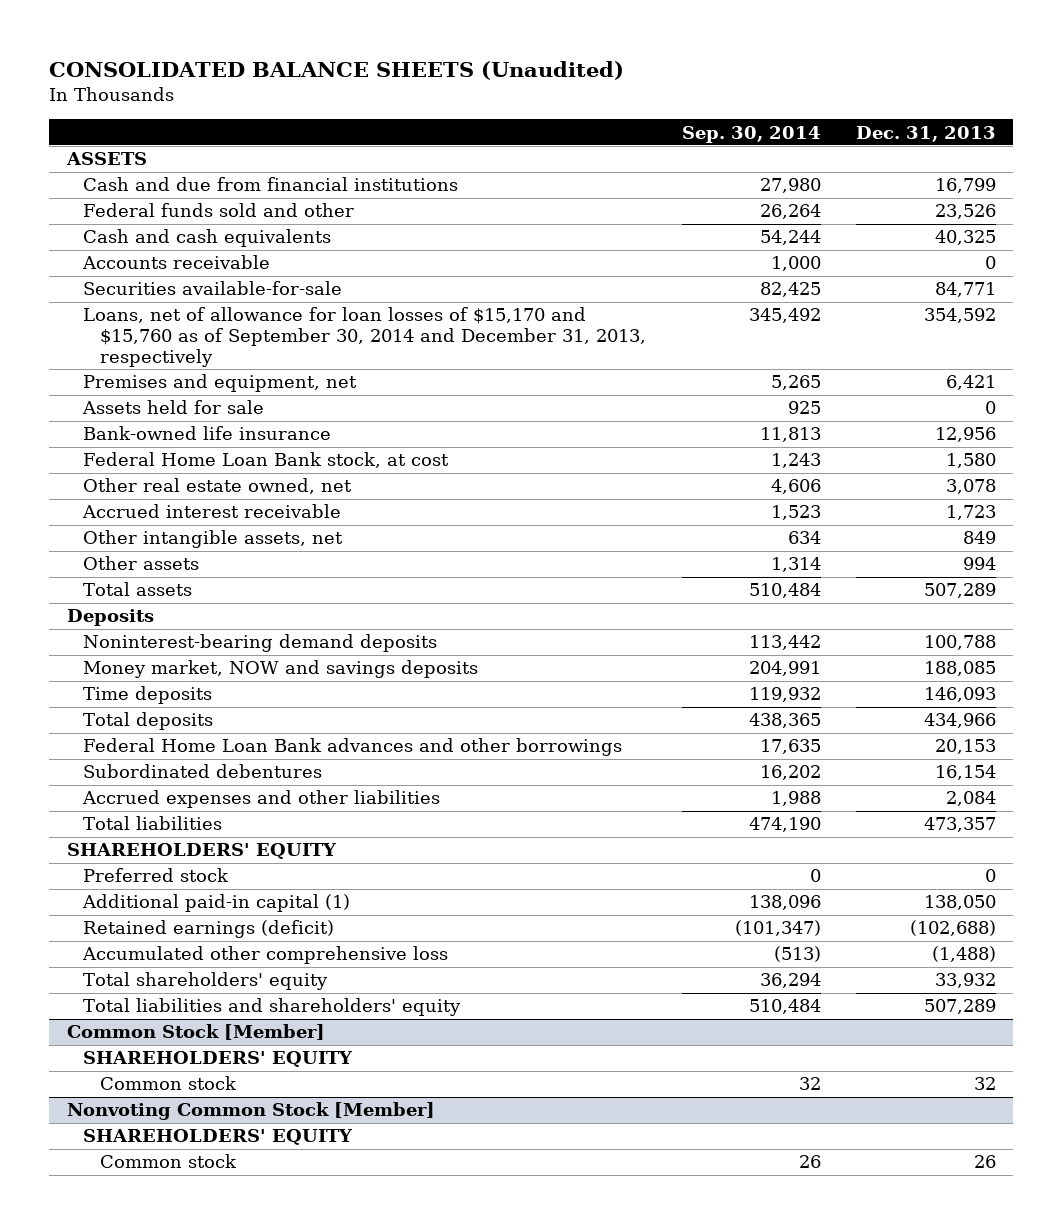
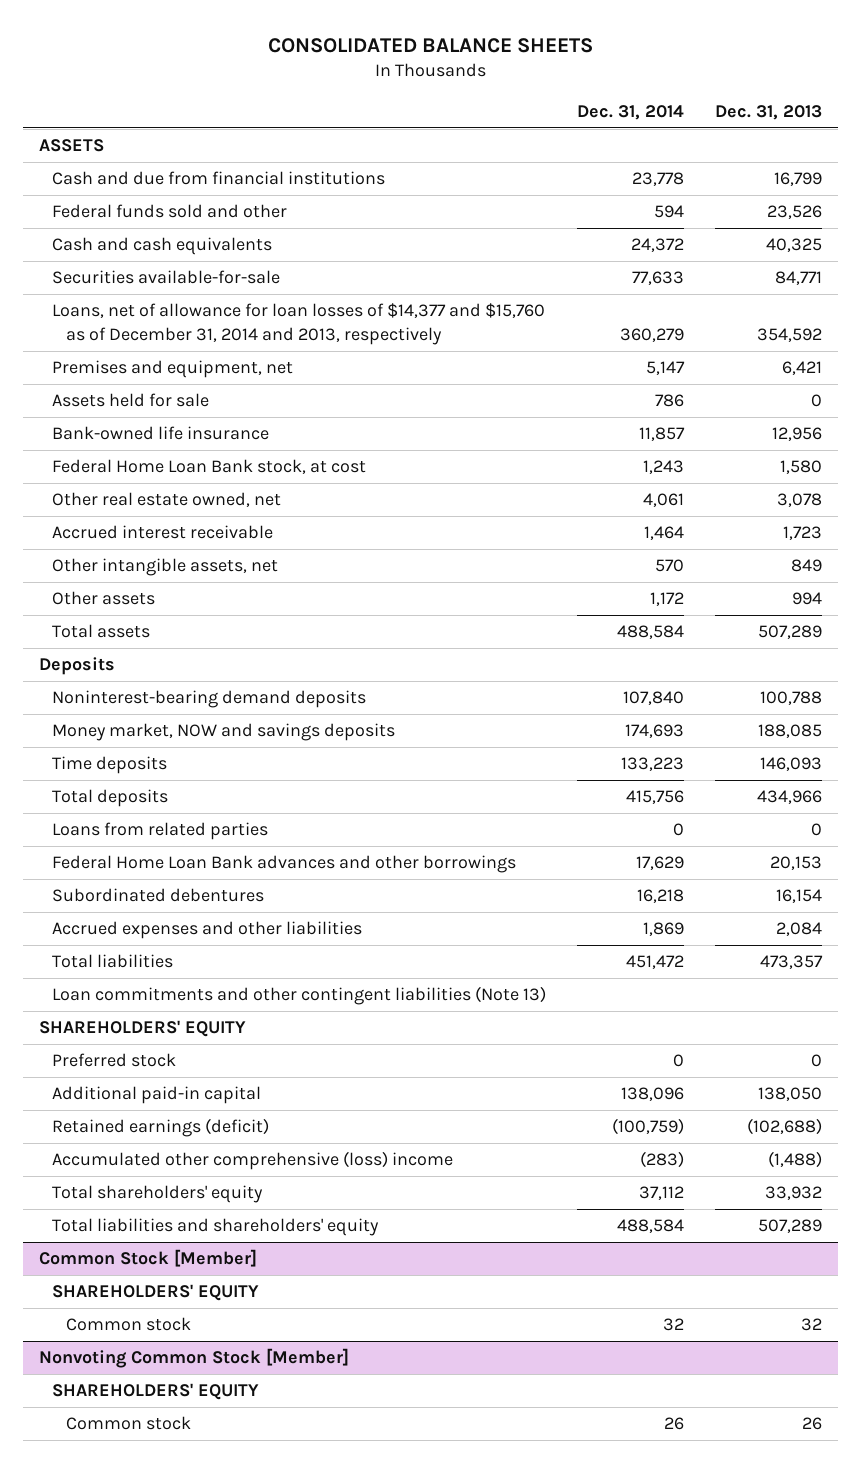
- CONSOLIDATED BALANCE SHEETS (Unaudited)
+ CONSOLIDATED BALANCE SHEETS
- | Sep. 30, 2014 | Dec. 31, 2013
+ | Dec. 31, 2014 | Dec. 31, 2013
- Accounts receivable | 1,000 | 0
- Loans, net of allowance for loan losses of $15,170 and $15,760 as of September 30, 2014 and December 31, 2013, respectively | 345,492 | 354,592
+ Loans, net of allowance for loan losses of $14,377 and $15,760 as of December 31, 2014 and 2013, respectively | 360,279 | 354,592
+ Loans from related parties | 0 | 0
+ Loan commitments and other contingent liabilities (Note 13)
- Additional paid-in capital (1) | 138,096 | 138,050
+ Additional paid-in capital | 138,096 | 138,050
- Accumulated other comprehensive loss | (513) | (1,488)
+ Accumulated other comprehensive (loss) income | (283) | (1,488)

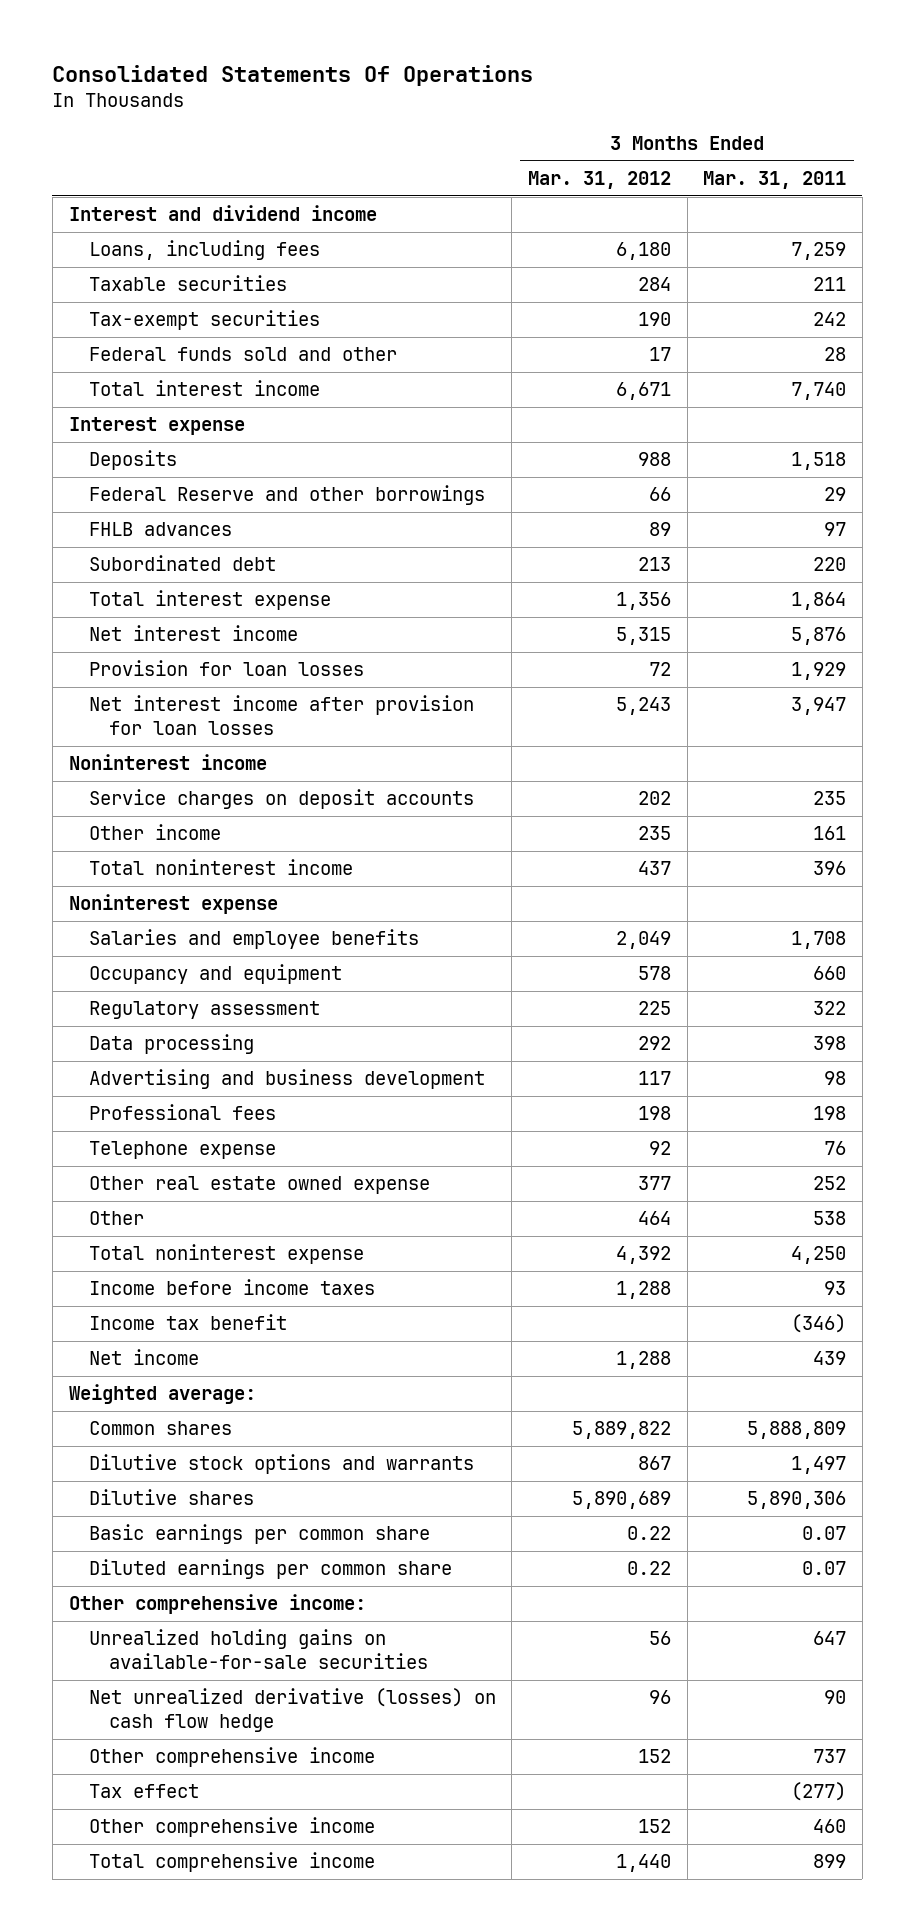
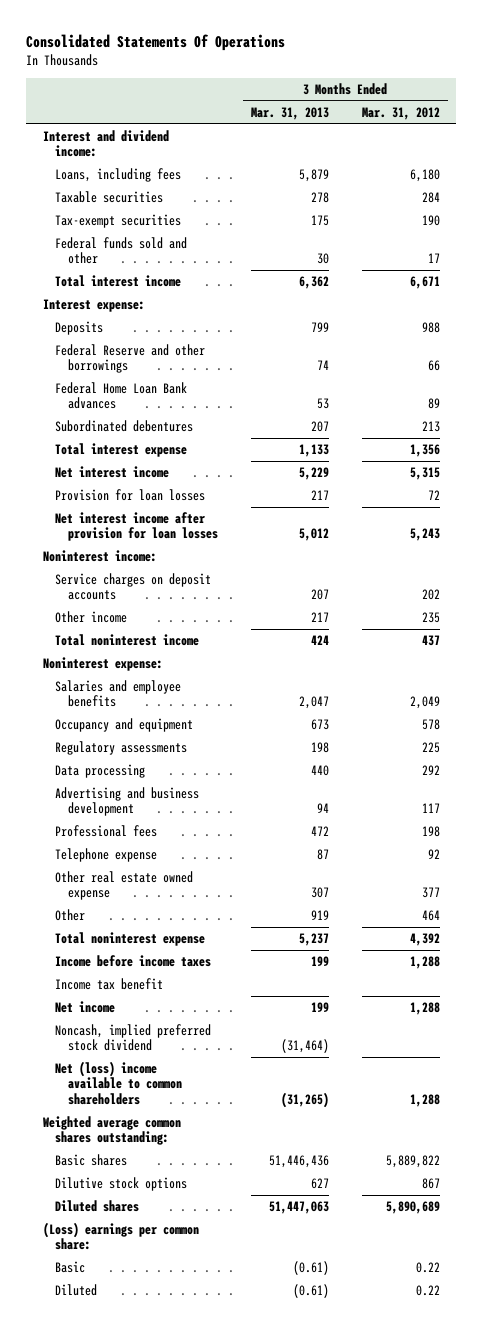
- | 3 Months Ended Mar. 31, 2012 | 3 Months Ended Mar. 31, 2011
+ | 3 Months Ended Mar. 31, 2013 | 3 Months Ended Mar. 31, 2012
- Interest and dividend income
+ Interest and dividend income:
- Interest expense
+ Interest expense:
- FHLB advances | 89 | 97
- Subordinated debt | 213 | 220
+ Federal Home Loan Bank advances | 53 | 89
+ Subordinated debentures | 207 | 213
- Noninterest income
+ Noninterest income:
- Noninterest expense
+ Noninterest expense:
- Regulatory assessment | 225 | 322
+ Regulatory assessments | 198 | 225
- Weighted average:
- Common shares | 5,889,822 | 5,888,809
- Dilutive stock options and warrants | 867 | 1,497
- Dilutive shares | 5,890,689 | 5,890,306
- Basic earnings per common share | 0.22 | 0.07
- Diluted earnings per common share | 0.22 | 0.07
- Other comprehensive income:
- Unrealized holding gains on available-for-sale securities | 56 | 647
- Net unrealized derivative (losses) on cash flow hedge | 96 | 90
- Other comprehensive income | 152 | 737
- Tax effect | | (277)
- Other comprehensive income | 152 | 460
- Total comprehensive income | 1,440 | 899
+ Noncash, implied preferred stock dividend | (31,464) |
+ Net (loss) income available to common shareholders | (31,265) | 1,288
+ Weighted average common shares outstanding:
+ Basic shares | 51,446,436 | 5,889,822
+ Dilutive stock options | 627 | 867
+ Diluted shares | 51,447,063 | 5,890,689
+ (Loss) earnings per common share:
+ Basic | (0.61) | 0.22
+ Diluted | (0.61) | 0.22

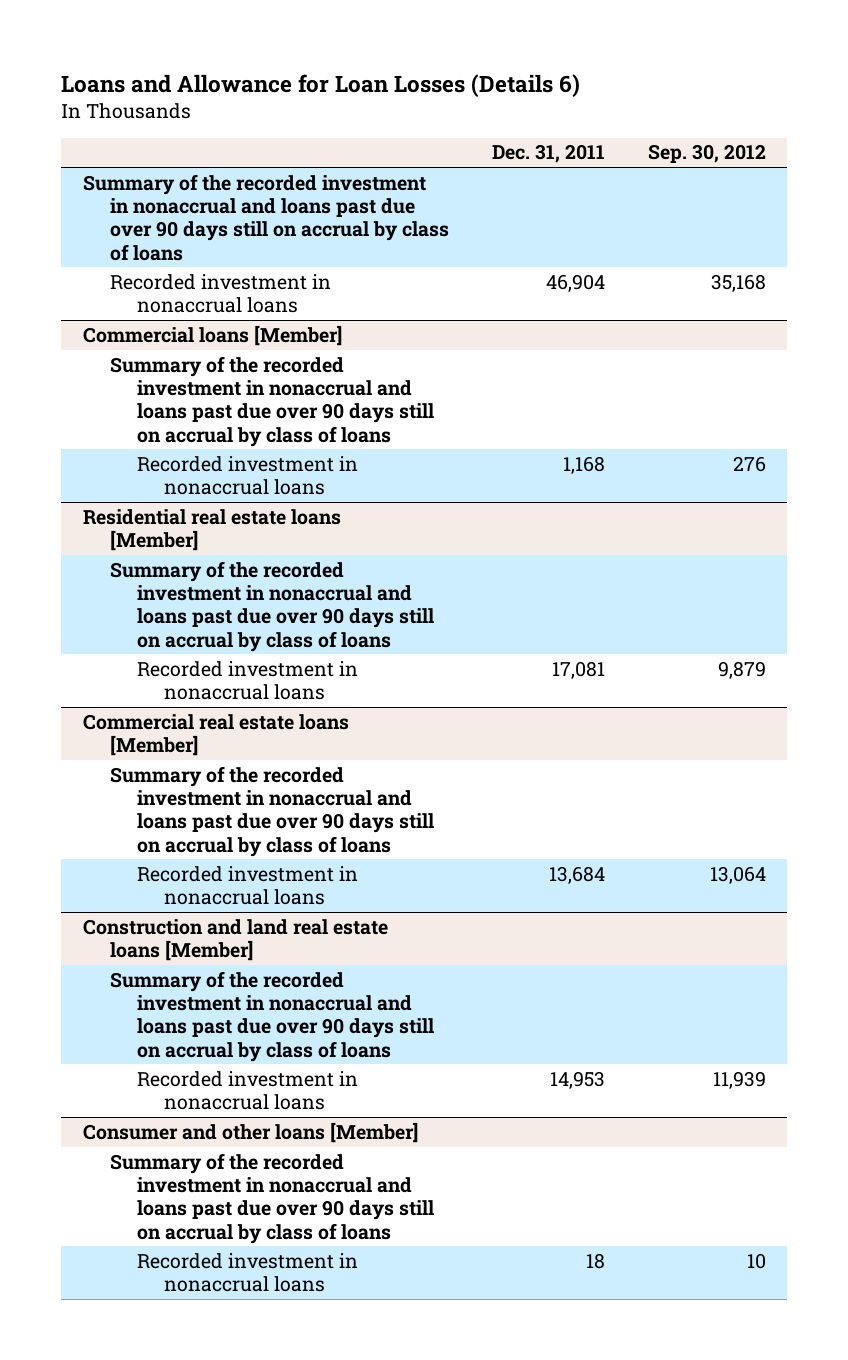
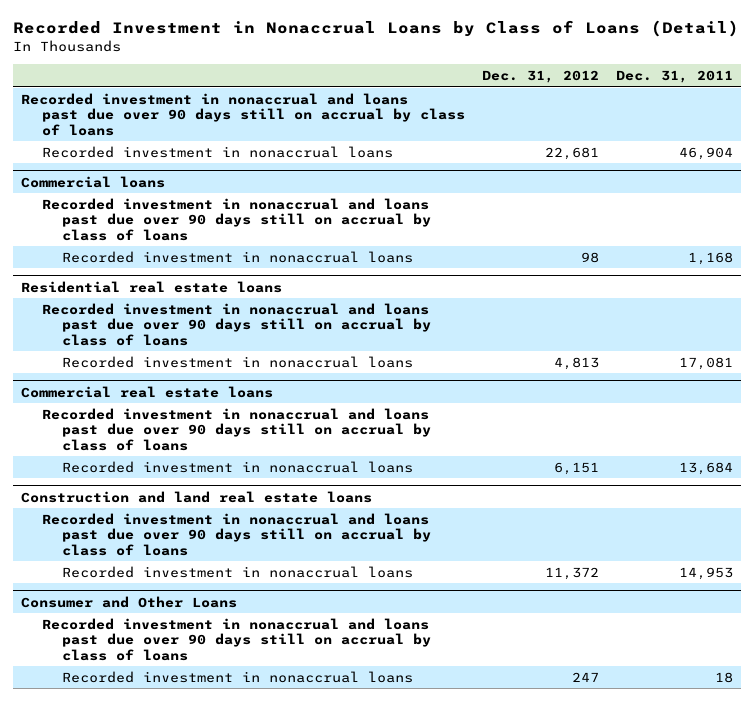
- Loans and Allowance for Loan Losses (Details 6)
+ Recorded Investment in Nonaccrual Loans by Class of Loans (Detail)
- | Dec. 31, 2011 | Sep. 30, 2012
+ | Dec. 31, 2012 | Dec. 31, 2011
- Summary of the recorded investment in nonaccrual and loans past due over 90 days still on accrual by class of loans
+ Recorded investment in nonaccrual and loans past due over 90 days still on accrual by class of loans
- Commercial loans [Member]
- Summary of the recorded investment in nonaccrual and loans past due over 90 days still on accrual by class of loans
+ Commercial loans
+ Recorded investment in nonaccrual and loans past due over 90 days still on accrual by class of loans
- Residential real estate loans [Member]
- Summary of the recorded investment in nonaccrual and loans past due over 90 days still on accrual by class of loans
+ Residential real estate loans
+ Recorded investment in nonaccrual and loans past due over 90 days still on accrual by class of loans
- Commercial real estate loans [Member]
- Summary of the recorded investment in nonaccrual and loans past due over 90 days still on accrual by class of loans
+ Commercial real estate loans
+ Recorded investment in nonaccrual and loans past due over 90 days still on accrual by class of loans
- Construction and land real estate loans [Member]
- Summary of the recorded investment in nonaccrual and loans past due over 90 days still on accrual by class of loans
+ Construction and land real estate loans
+ Recorded investment in nonaccrual and loans past due over 90 days still on accrual by class of loans
- Consumer and other loans [Member]
- Summary of the recorded investment in nonaccrual and loans past due over 90 days still on accrual by class of loans
+ Consumer and Other Loans
+ Recorded investment in nonaccrual and loans past due over 90 days still on accrual by class of loans

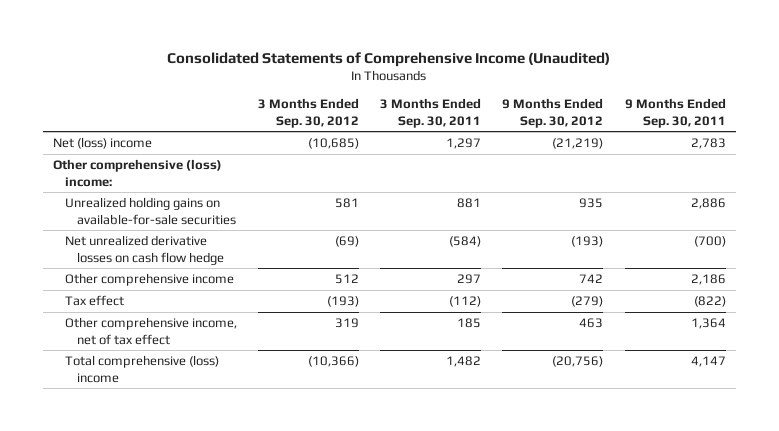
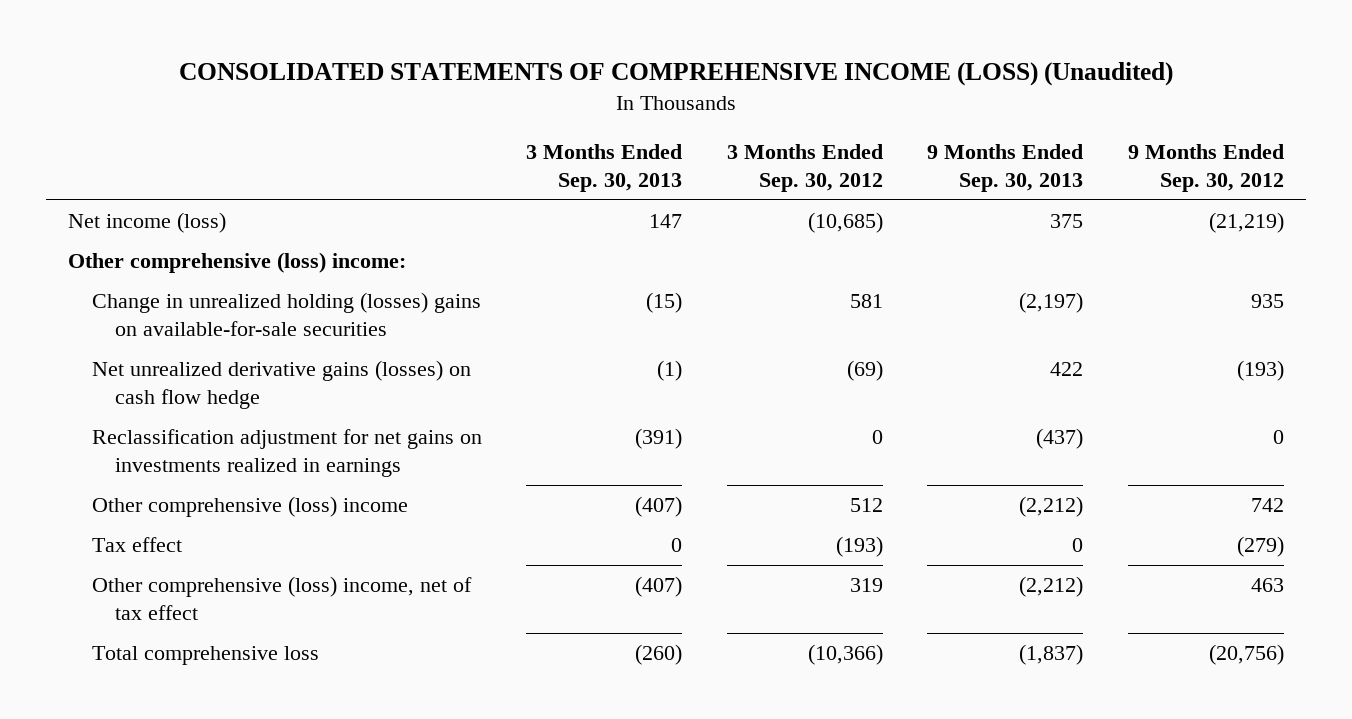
- Consolidated Statements of Comprehensive Income (Unaudited)
+ CONSOLIDATED STATEMENTS OF COMPREHENSIVE INCOME (LOSS) (Unaudited)
- | 3 Months Ended Sep. 30, 2012 | 3 Months Ended Sep. 30, 2011 | 9 Months Ended Sep. 30, 2012 | 9 Months Ended Sep. 30, 2011
+ | 3 Months Ended Sep. 30, 2013 | 3 Months Ended Sep. 30, 2012 | 9 Months Ended Sep. 30, 2013 | 9 Months Ended Sep. 30, 2012
- Net (loss) income | (10,685) | 1,297 | (21,219) | 2,783
+ Net income (loss) | 147 | (10,685) | 375 | (21,219)
- Unrealized holding gains on available-for-sale securities | 581 | 881 | 935 | 2,886
- Net unrealized derivative losses on cash flow hedge | (69) | (584) | (193) | (700)
- Other comprehensive income | 512 | 297 | 742 | 2,186
+ Change in unrealized holding (losses) gains on available-for-sale securities | (15) | 581 | (2,197) | 935
+ Net unrealized derivative gains (losses) on cash flow hedge | (1) | (69) | 422 | (193)
+ Reclassification adjustment for net gains on investments realized in earnings | (391) | 0 | (437) | 0
+ Other comprehensive (loss) income | (407) | 512 | (2,212) | 742
- Other comprehensive income, net of tax effect | 319 | 185 | 463 | 1,364
- Total comprehensive (loss) income | (10,366) | 1,482 | (20,756) | 4,147
+ Other comprehensive (loss) income, net of tax effect | (407) | 319 | (2,212) | 463
+ Total comprehensive loss | (260) | (10,366) | (1,837) | (20,756)

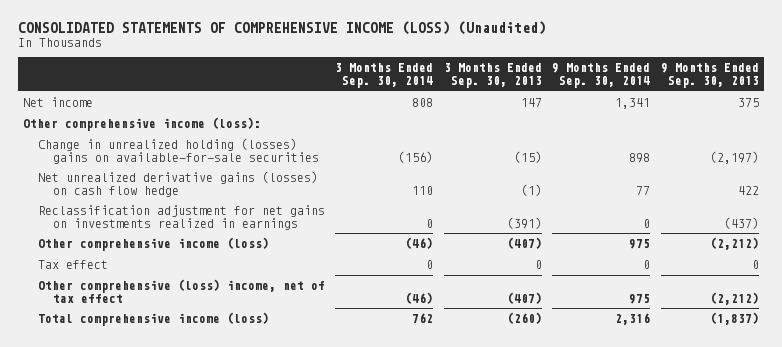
- | 3 Months Ended Sep. 30, 2013 | 3 Months Ended Sep. 30, 2012 | 9 Months Ended Sep. 30, 2013 | 9 Months Ended Sep. 30, 2012
+ | 3 Months Ended Sep. 30, 2014 | 3 Months Ended Sep. 30, 2013 | 9 Months Ended Sep. 30, 2014 | 9 Months Ended Sep. 30, 2013
- Net income (loss) | 147 | (10,685) | 375 | (21,219)
- Other comprehensive (loss) income:
+ Net income | 808 | 147 | 1,341 | 375
+ Other comprehensive income (loss):
- Other comprehensive (loss) income | (407) | 512 | (2,212) | 742
+ Other comprehensive income (loss) | (46) | (407) | 975 | (2,212)
- Total comprehensive loss | (260) | (10,366) | (1,837) | (20,756)
+ Total comprehensive income (loss) | 762 | (260) | 2,316 | (1,837)

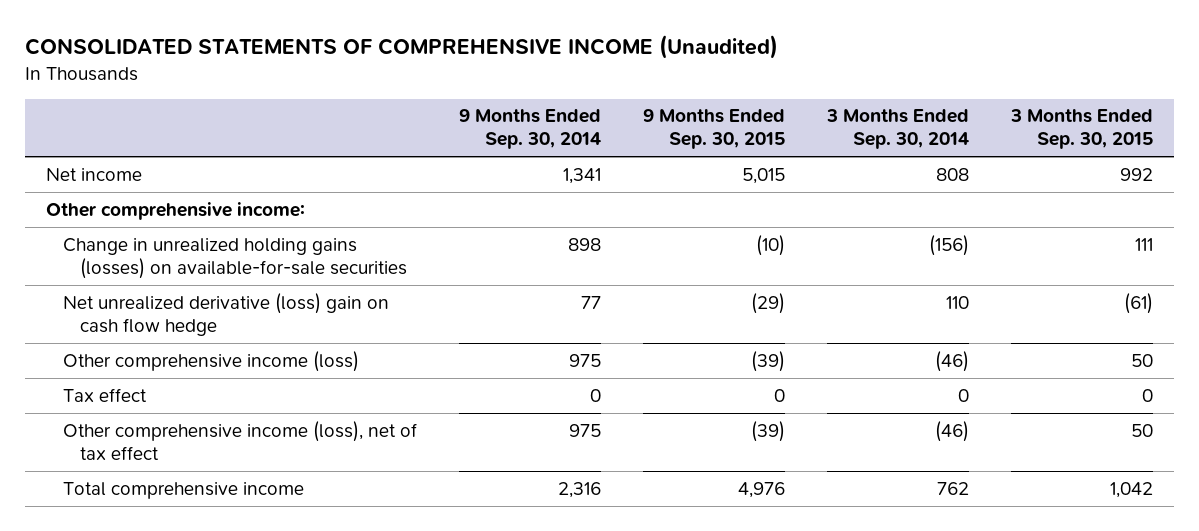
- CONSOLIDATED STATEMENTS OF COMPREHENSIVE INCOME (LOSS) (Unaudited)
+ CONSOLIDATED STATEMENTS OF COMPREHENSIVE INCOME (Unaudited)
- | 3 Months Ended Sep. 30, 2014 | 3 Months Ended Sep. 30, 2013 | 9 Months Ended Sep. 30, 2014 | 9 Months Ended Sep. 30, 2013
+ | 9 Months Ended Sep. 30, 2014 | 9 Months Ended Sep. 30, 2015 | 3 Months Ended Sep. 30, 2014 | 3 Months Ended Sep. 30, 2015
- Other comprehensive income (loss):
- Change in unrealized holding (losses) gains on available-for-sale securities | (156) | (15) | 898 | (2,197)
- Net unrealized derivative gains (losses) on cash flow hedge | 110 | (1) | 77 | 422
- Reclassification adjustment for net gains on investments realized in earnings | 0 | (391) | 0 | (437)
+ Other comprehensive income:
+ Change in unrealized holding gains (losses) on available-for-sale securities | 898 | (10) | (156) | 111
+ Net unrealized derivative (loss) gain on cash flow hedge | 77 | (29) | 110 | (61)
- Other comprehensive (loss) income, net of tax effect | (46) | (407) | 975 | (2,212)
- Total comprehensive income (loss) | 762 | (260) | 2,316 | (1,837)
+ Other comprehensive income (loss), net of tax effect | 975 | (39) | (46) | 50
+ Total comprehensive income | 2,316 | 4,976 | 762 | 1,042

